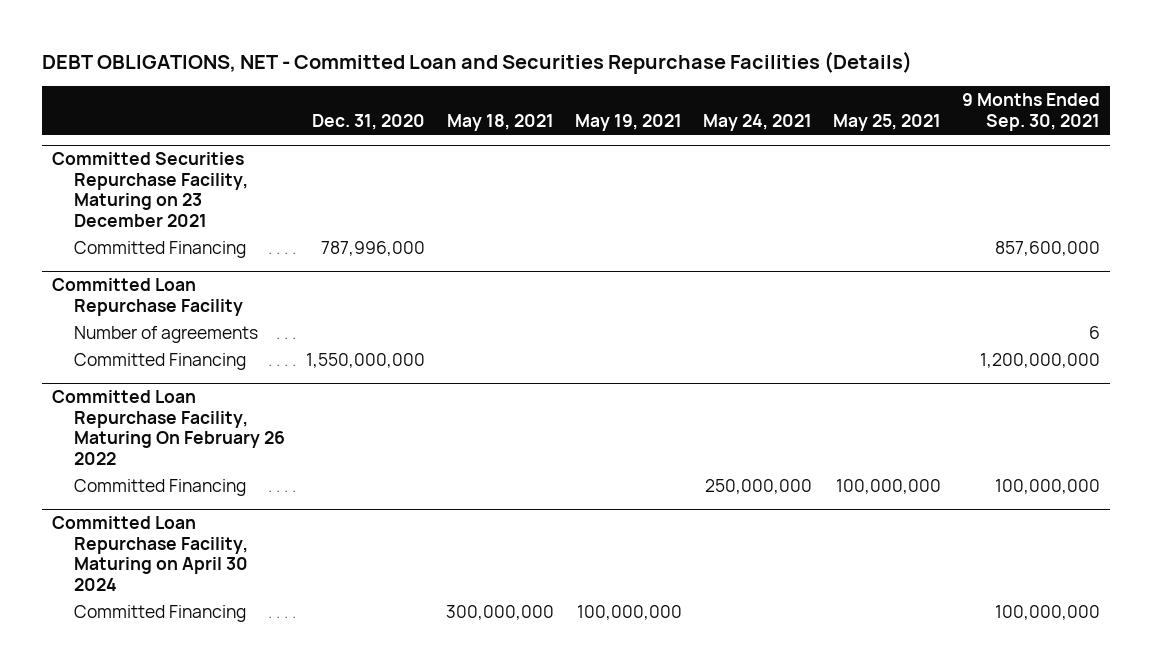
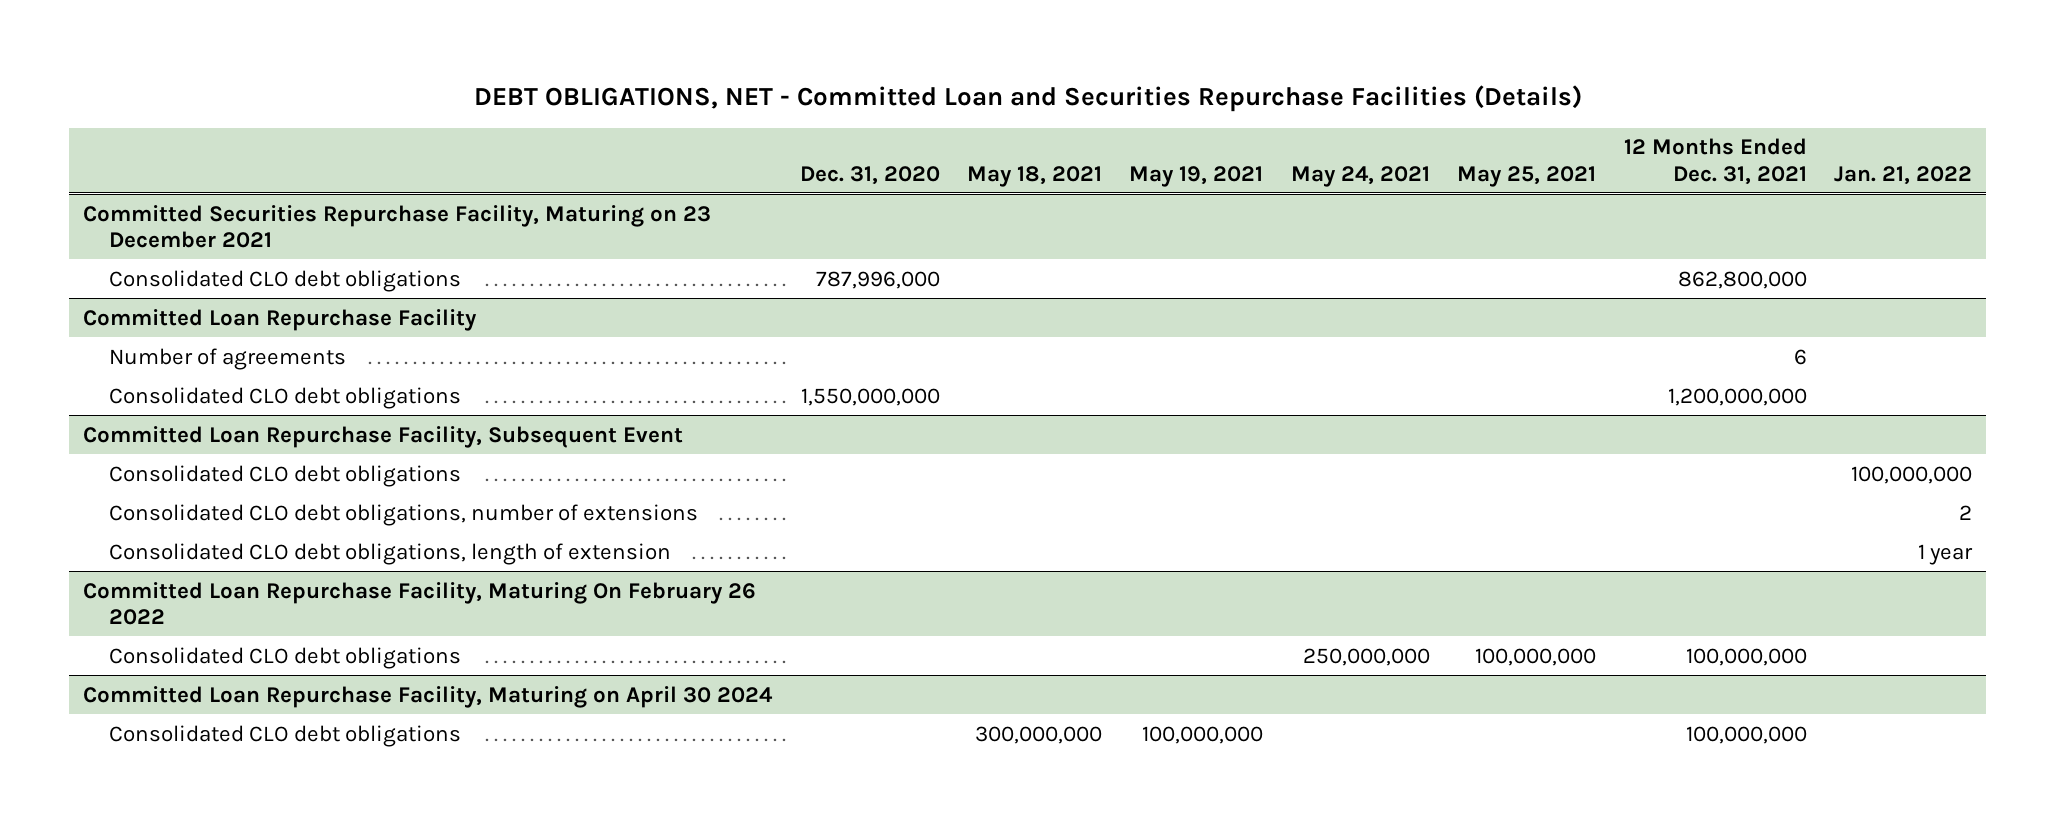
- | Dec. 31, 2020 | May 18, 2021 | May 19, 2021 | May 24, 2021 | May 25, 2021 | 9 Months Ended Sep. 30, 2021
+ | Dec. 31, 2020 | May 18, 2021 | May 19, 2021 | May 24, 2021 | May 25, 2021 | 12 Months Ended Dec. 31, 2021 | Jan. 21, 2022
@ Committed Securities Repurchase Facility, Maturing on 23 December 2021
- Committed Financing | 787,996,000 | | | | | 857,600,000
+ Consolidated CLO debt obligations | 787,996,000 | | | | | 862,800,000 |
@ Committed Loan Repurchase Facility
- Committed Financing | 1,550,000,000 | | | | | 1,200,000,000
+ Consolidated CLO debt obligations | 1,550,000,000 | | | | | 1,200,000,000 |
+ Committed Loan Repurchase Facility, Subsequent Event
+ Consolidated CLO debt obligations | | | | | | | 100,000,000
+ Consolidated CLO debt obligations, number of extensions | | | | | | | 2
+ Consolidated CLO debt obligations, length of extension | | | | | | | 1 year
@ Committed Loan Repurchase Facility, Maturing On February 26 2022
- Committed Financing | | | | 250,000,000 | 100,000,000 | 100,000,000
+ Consolidated CLO debt obligations | | | | 250,000,000 | 100,000,000 | 100,000,000 |
@ Committed Loan Repurchase Facility, Maturing on April 30 2024
- Committed Financing | | 300,000,000 | 100,000,000 | | | 100,000,000
+ Consolidated CLO debt obligations | | 300,000,000 | 100,000,000 | | | 100,000,000 |

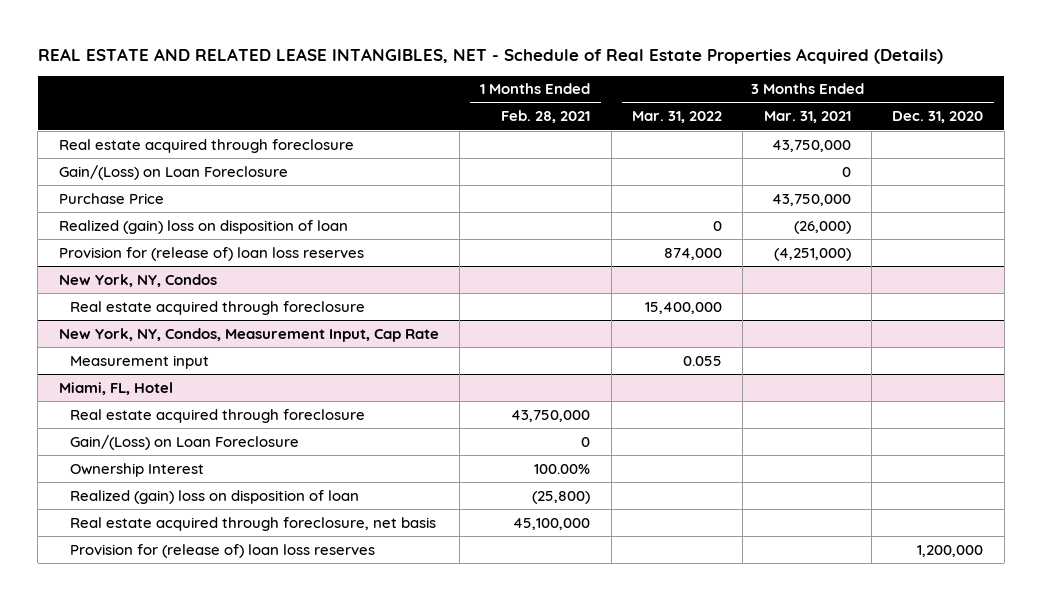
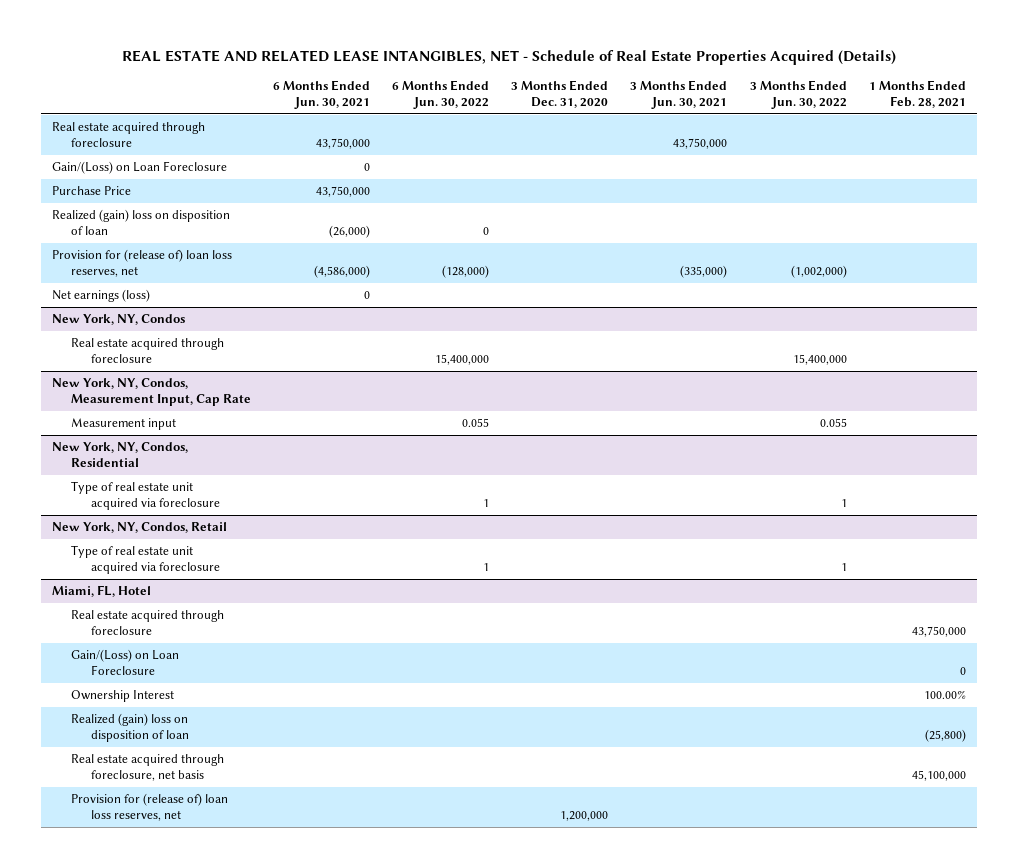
- | 1 Months Ended Feb. 28, 2021 | 3 Months Ended Mar. 31, 2022 | 3 Months Ended Mar. 31, 2021 | 3 Months Ended Dec. 31, 2020
+ | 6 Months Ended Jun. 30, 2021 | 6 Months Ended Jun. 30, 2022 | 3 Months Ended Dec. 31, 2020 | 3 Months Ended Jun. 30, 2021 | 3 Months Ended Jun. 30, 2022 | 1 Months Ended Feb. 28, 2021
- Provision for (release of) loan loss reserves | | 874,000 | (4,251,000) |
+ Provision for (release of) loan loss reserves, net | (4,586,000) | (128,000) | | (335,000) | (1,002,000) |
+ Net earnings (loss) | 0 | | | | |
+ New York, NY, Condos, Residential
+ Type of real estate unit acquired via foreclosure | | 1 | | | 1 |
+ New York, NY, Condos, Retail
+ Type of real estate unit acquired via foreclosure | | 1 | | | 1 |
@ Miami, FL, Hotel
- Provision for (release of) loan loss reserves | | | | 1,200,000
+ Provision for (release of) loan loss reserves, net | | | 1,200,000 | | |

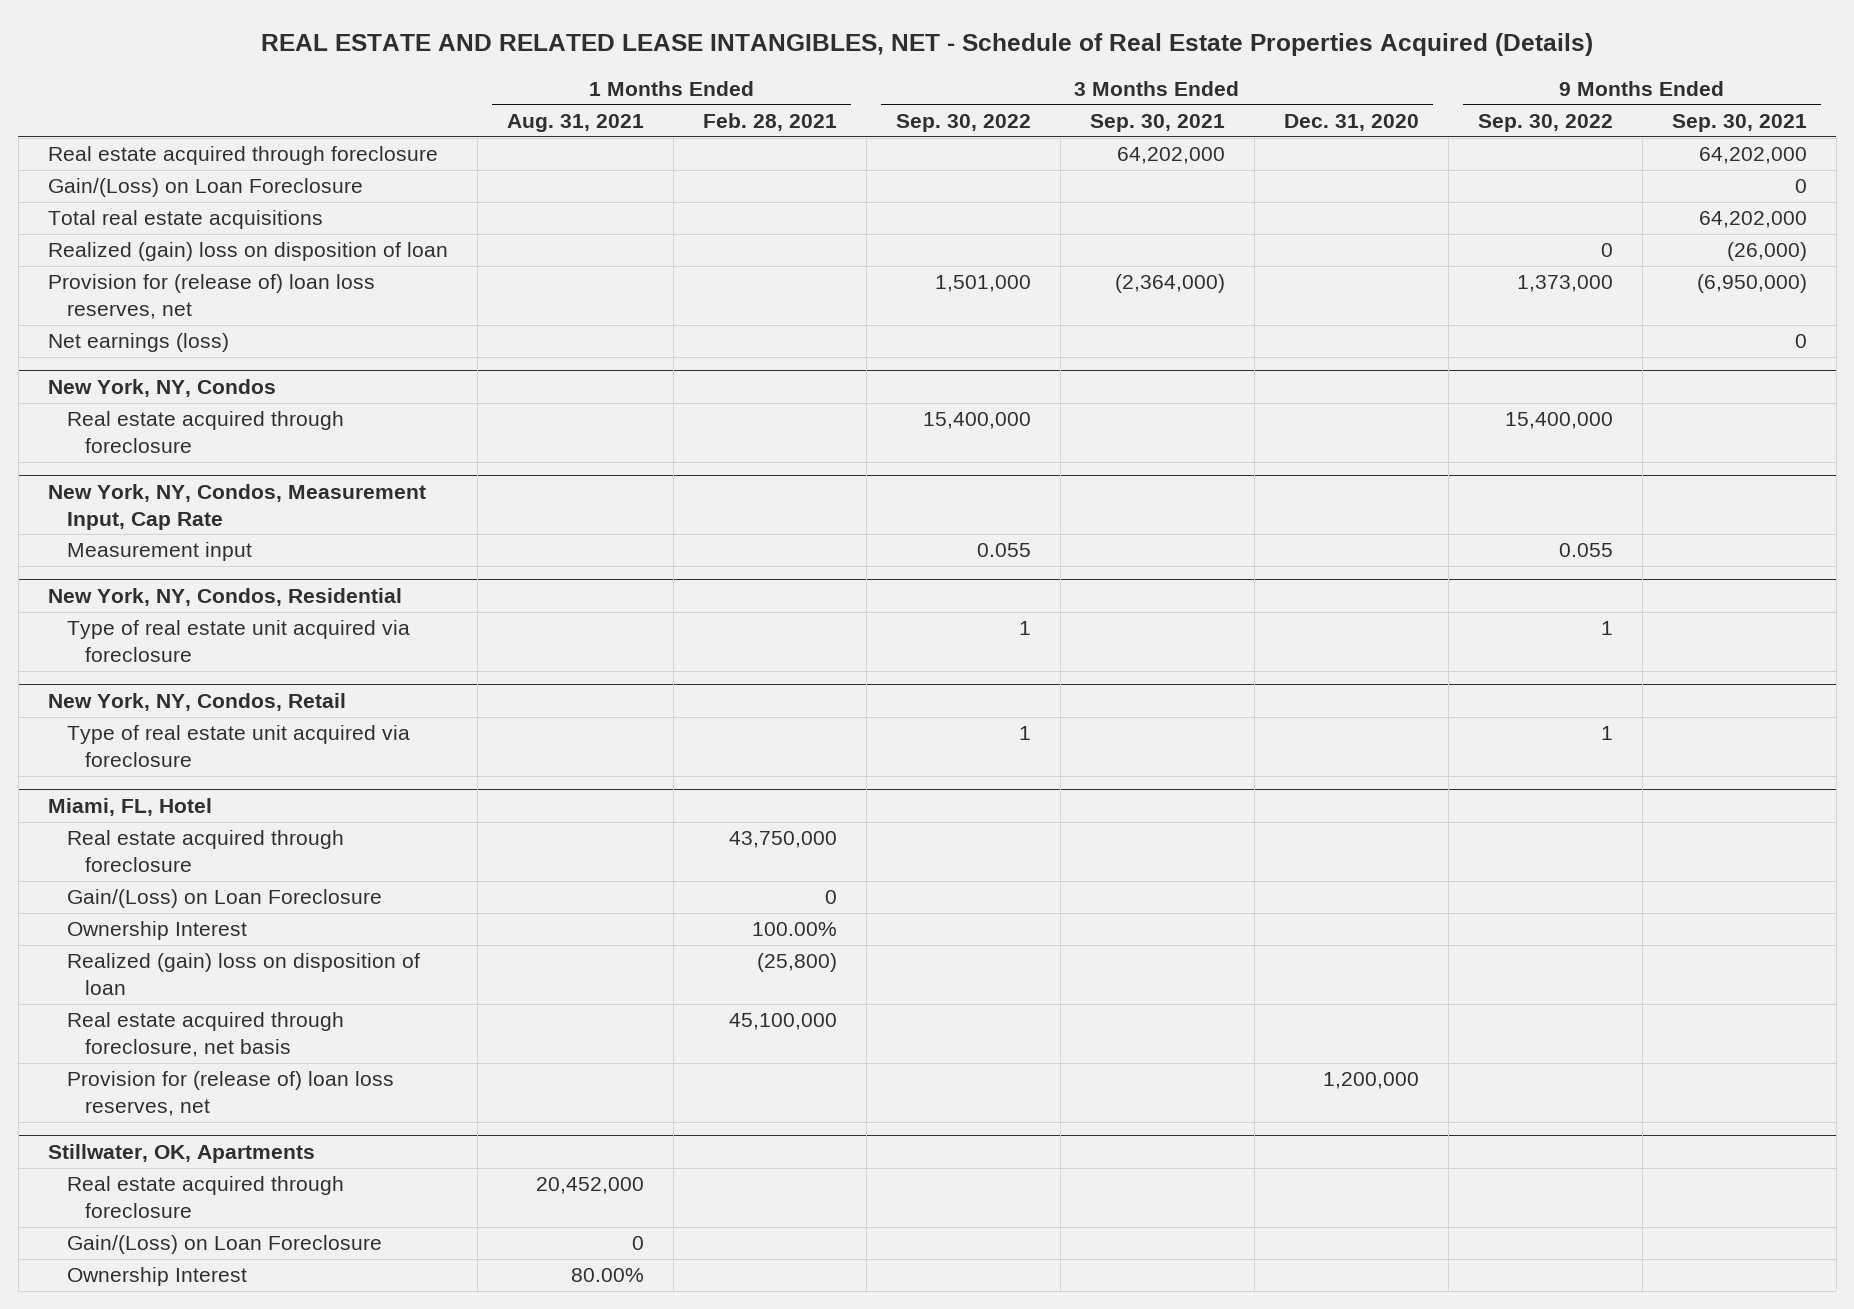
- | 6 Months Ended Jun. 30, 2021 | 6 Months Ended Jun. 30, 2022 | 3 Months Ended Dec. 31, 2020 | 3 Months Ended Jun. 30, 2021 | 3 Months Ended Jun. 30, 2022 | 1 Months Ended Feb. 28, 2021
+ | 1 Months Ended Aug. 31, 2021 | 1 Months Ended Feb. 28, 2021 | 3 Months Ended Sep. 30, 2022 | 3 Months Ended Sep. 30, 2021 | 3 Months Ended Dec. 31, 2020 | 9 Months Ended Sep. 30, 2022 | 9 Months Ended Sep. 30, 2021
- Purchase Price | 43,750,000 | | | | |
+ Total real estate acquisitions | | | | | | | 64,202,000
+ Stillwater, OK, Apartments
+ Real estate acquired through foreclosure | 20,452,000 | | | | | |
+ Gain/(Loss) on Loan Foreclosure | 0 | | | | | |
+ Ownership Interest | 80.00% | | | | | |

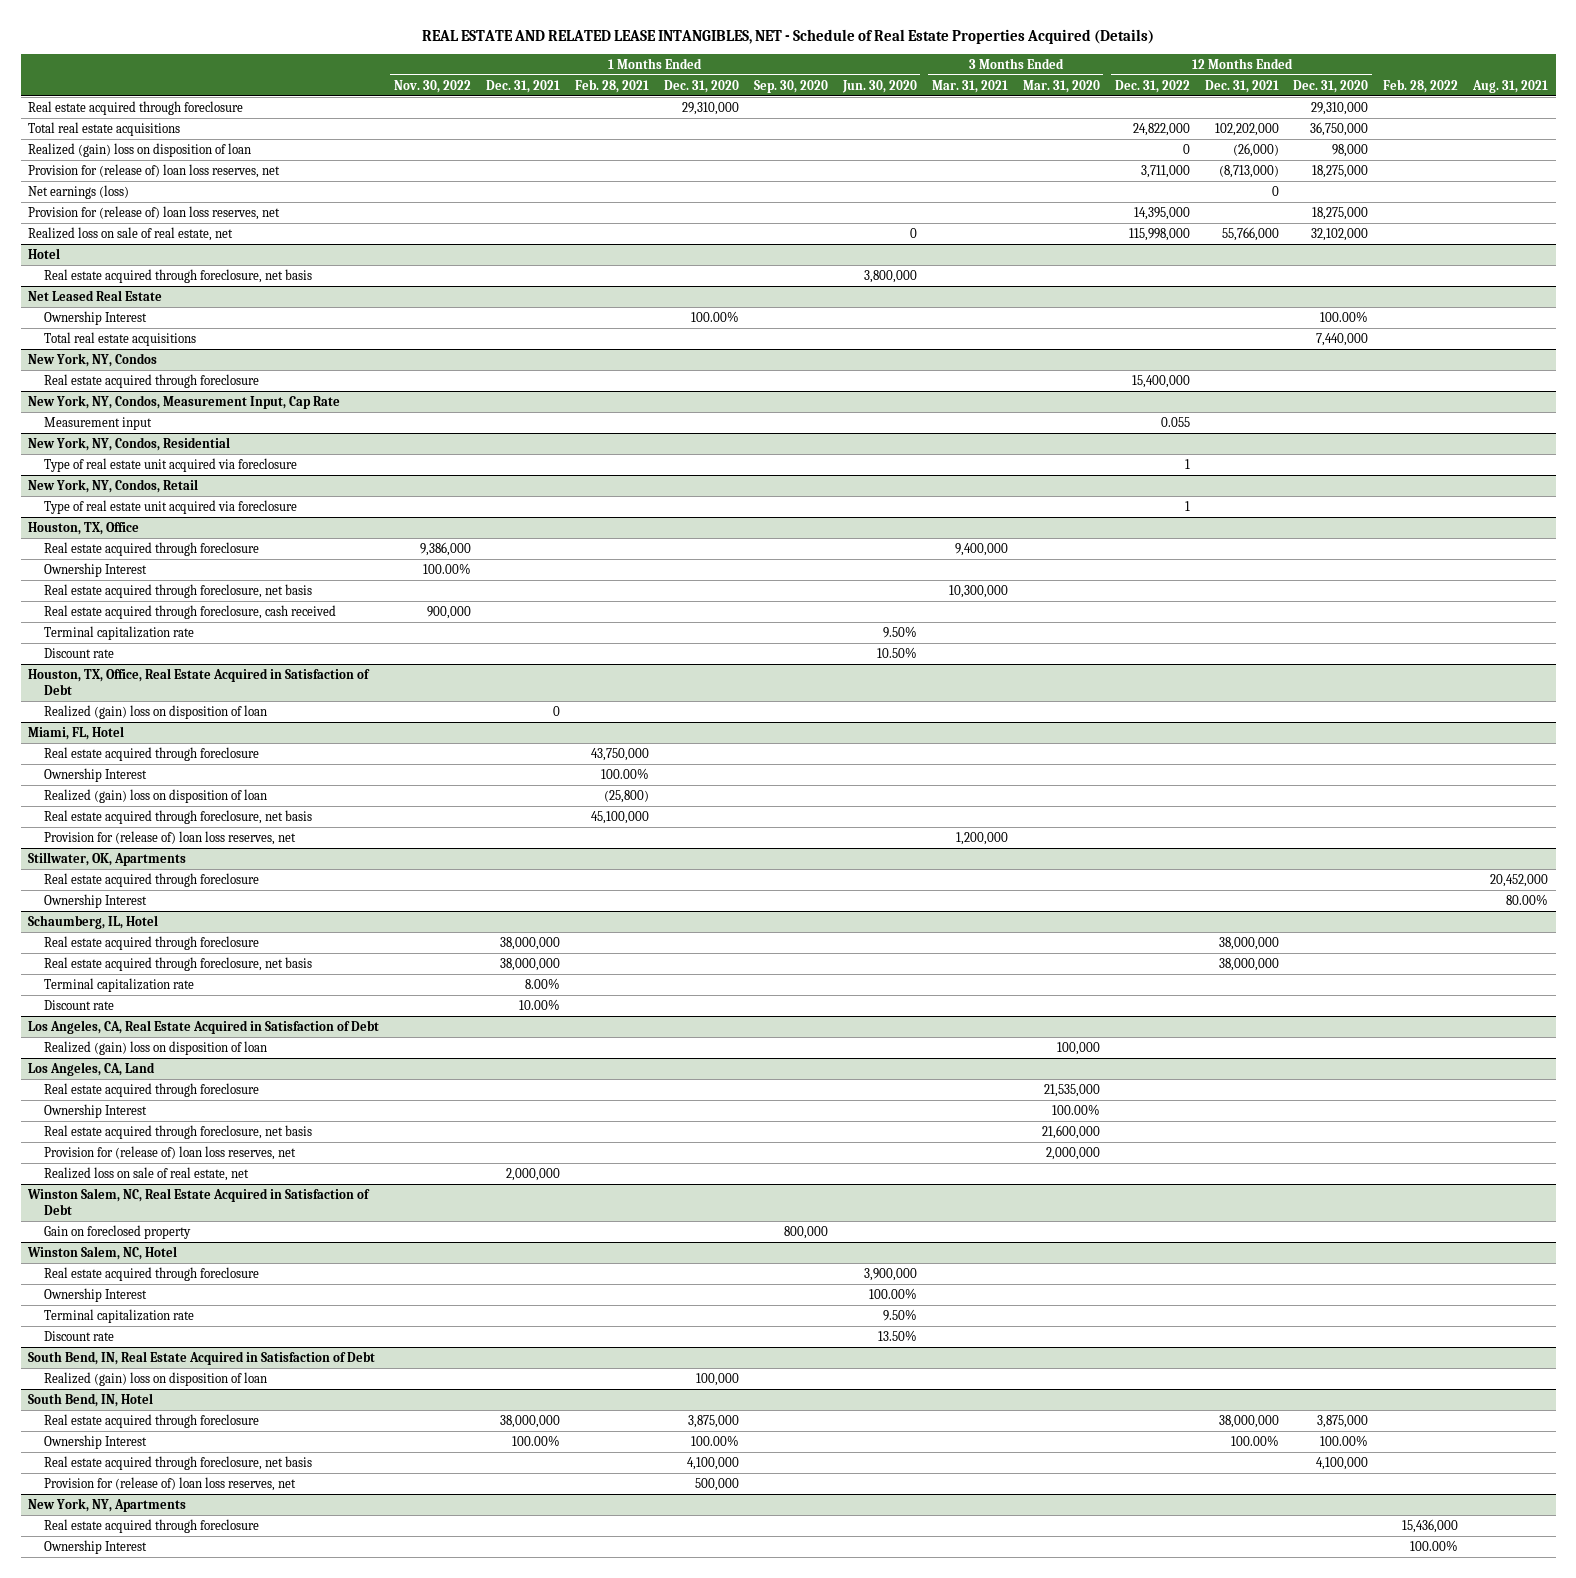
- | 1 Months Ended Aug. 31, 2021 | 1 Months Ended Feb. 28, 2021 | 3 Months Ended Sep. 30, 2022 | 3 Months Ended Sep. 30, 2021 | 3 Months Ended Dec. 31, 2020 | 9 Months Ended Sep. 30, 2022 | 9 Months Ended Sep. 30, 2021
+ | 1 Months Ended Nov. 30, 2022 | 1 Months Ended Dec. 31, 2021 | 1 Months Ended Feb. 28, 2021 | 1 Months Ended Dec. 31, 2020 | 1 Months Ended Sep. 30, 2020 | 1 Months Ended Jun. 30, 2020 | 3 Months Ended Mar. 31, 2021 | 3 Months Ended Mar. 31, 2020 | 12 Months Ended Dec. 31, 2022 | 12 Months Ended Dec. 31, 2021 | 12 Months Ended Dec. 31, 2020 | Feb. 28, 2022 | Aug. 31, 2021
- Gain/(Loss) on Loan Foreclosure | | | | | | | 0
+ Provision for (release of) loan loss reserves, net | | | | | | | | | 14,395,000 | | 18,275,000 | |
+ Realized loss on sale of real estate, net | | | | | | 0 | | | 115,998,000 | 55,766,000 | 32,102,000 | |
+ Hotel
+ Real estate acquired through foreclosure, net basis | | | | | | 3,800,000 | | | | | | |
+ Net Leased Real Estate
+ Ownership Interest | | | | 100.00% | | | | | | | 100.00% | |
+ Total real estate acquisitions | | | | | | | | | | | 7,440,000 | |
+ Houston, TX, Office
+ Real estate acquired through foreclosure | 9,386,000 | | | | | | 9,400,000 | | | | | |
+ Ownership Interest | 100.00% | | | | | | | | | | | |
+ Real estate acquired through foreclosure, net basis | | | | | | | 10,300,000 | | | | | |
+ Real estate acquired through foreclosure, cash received | 900,000 | | | | | | | | | | | |
+ Terminal capitalization rate | | | | | | 9.50% | | | | | | |
+ Discount rate | | | | | | 10.50% | | | | | | |
+ Houston, TX, Office, Real Estate Acquired in Satisfaction of Debt
+ Realized (gain) loss on disposition of loan | | 0 | | | | | | | | | | |
@ Miami, FL, Hotel
- Gain/(Loss) on Loan Foreclosure | | 0 | | | | |
@ Stillwater, OK, Apartments
- Gain/(Loss) on Loan Foreclosure | 0 | | | | | |
+ Schaumberg, IL, Hotel
+ Real estate acquired through foreclosure | | 38,000,000 | | | | | | | | 38,000,000 | | |
+ Real estate acquired through foreclosure, net basis | | 38,000,000 | | | | | | | | 38,000,000 | | |
+ Terminal capitalization rate | | 8.00% | | | | | | | | | | |
+ Discount rate | | 10.00% | | | | | | | | | | |
+ Los Angeles, CA, Real Estate Acquired in Satisfaction of Debt
+ Realized (gain) loss on disposition of loan | | | | | | | | 100,000 | | | | |
+ Los Angeles, CA, Land
+ Real estate acquired through foreclosure | | | | | | | | 21,535,000 | | | | |
+ Ownership Interest | | | | | | | | 100.00% | | | | |
+ Real estate acquired through foreclosure, net basis | | | | | | | | 21,600,000 | | | | |
+ Provision for (release of) loan loss reserves, net | | | | | | | | 2,000,000 | | | | |
+ Realized loss on sale of real estate, net | | 2,000,000 | | | | | | | | | | |
+ Winston Salem, NC, Real Estate Acquired in Satisfaction of Debt
+ Gain on foreclosed property | | | | | 800,000 | | | | | | | |
+ Winston Salem, NC, Hotel
+ Real estate acquired through foreclosure | | | | | | 3,900,000 | | | | | | |
+ Ownership Interest | | | | | | 100.00% | | | | | | |
+ Terminal capitalization rate | | | | | | 9.50% | | | | | | |
+ Discount rate | | | | | | 13.50% | | | | | | |
+ South Bend, IN, Real Estate Acquired in Satisfaction of Debt
+ Realized (gain) loss on disposition of loan | | | | 100,000 | | | | | | | | |
+ South Bend, IN, Hotel
+ Real estate acquired through foreclosure | | 38,000,000 | | 3,875,000 | | | | | | 38,000,000 | 3,875,000 | |
+ Ownership Interest | | 100.00% | | 100.00% | | | | | | 100.00% | 100.00% | |
+ Real estate acquired through foreclosure, net basis | | | | 4,100,000 | | | | | | | 4,100,000 | |
+ Provision for (release of) loan loss reserves, net | | | | 500,000 | | | | | | | | |
+ New York, NY, Apartments
+ Real estate acquired through foreclosure | | | | | | | | | | | | 15,436,000 |
+ Ownership Interest | | | | | | | | | | | | 100.00% |

